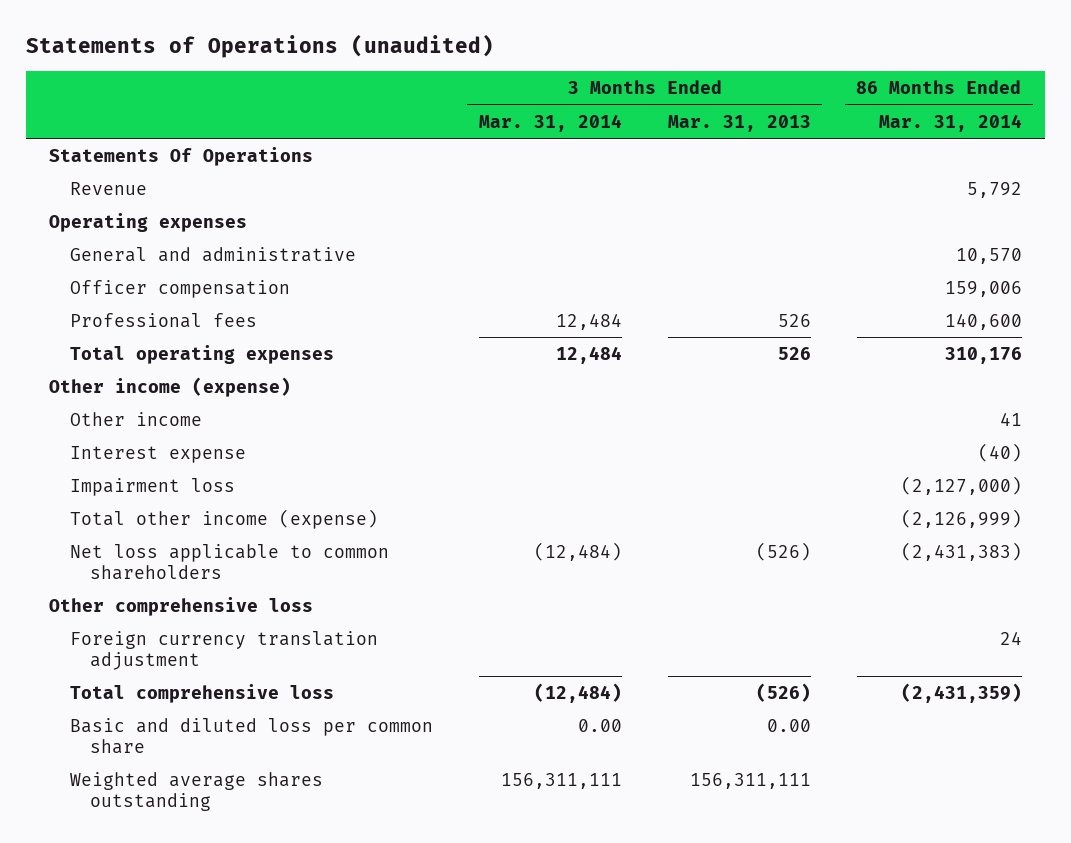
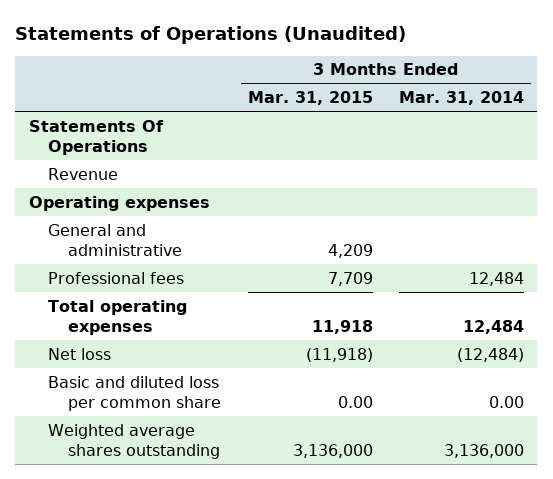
- Statements of Operations (unaudited)
+ Statements of Operations (Unaudited)
- | 3 Months Ended Mar. 31, 2014 | 3 Months Ended Mar. 31, 2013 | 86 Months Ended Mar. 31, 2014
+ | 3 Months Ended Mar. 31, 2015 | 3 Months Ended Mar. 31, 2014
- Officer compensation | | | 159,006
- Other income (expense)
- Other income | | | 41
- Interest expense | | | (40)
- Impairment loss | | | (2,127,000)
- Total other income (expense) | | | (2,126,999)
- Net loss applicable to common shareholders | (12,484) | (526) | (2,431,383)
- Other comprehensive loss
- Foreign currency translation adjustment | | | 24
- Total comprehensive loss | (12,484) | (526) | (2,431,359)
+ Net loss | (11,918) | (12,484)
- Weighted average shares outstanding | 156,311,111 | 156,311,111 |
+ Weighted average shares outstanding | 3,136,000 | 3,136,000

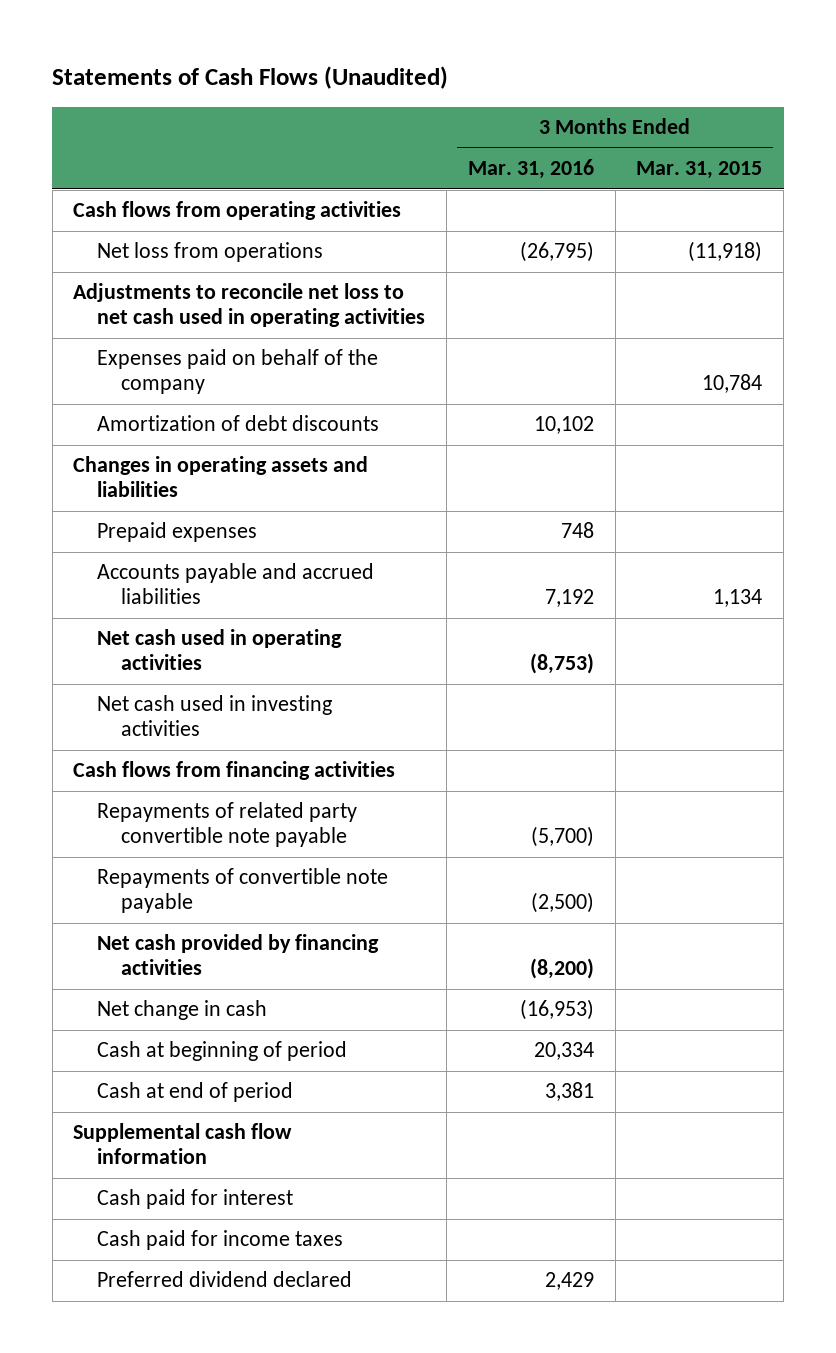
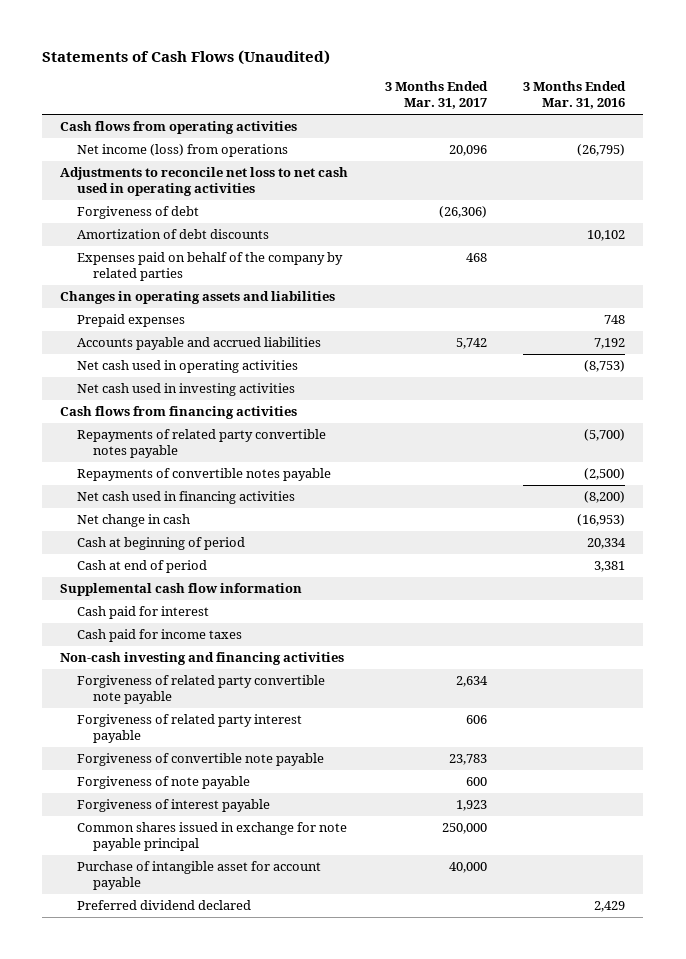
- | 3 Months Ended Mar. 31, 2016 | 3 Months Ended Mar. 31, 2015
+ | 3 Months Ended Mar. 31, 2017 | 3 Months Ended Mar. 31, 2016
- Net loss from operations | (26,795) | (11,918)
+ Net income (loss) from operations | 20,096 | (26,795)
- Expenses paid on behalf of the company | | 10,784
+ Forgiveness of debt | (26,306) |
+ Expenses paid on behalf of the company by related parties | 468 |
- Repayments of related party convertible note payable | (5,700) |
- Repayments of convertible note payable | (2,500) |
- Net cash provided by financing activities | (8,200) |
+ Repayments of related party convertible notes payable | | (5,700)
+ Repayments of convertible notes payable | | (2,500)
+ Net cash used in financing activities | | (8,200)
+ Non-cash investing and financing activities
+ Forgiveness of related party convertible note payable | 2,634 |
+ Forgiveness of related party interest payable | 606 |
+ Forgiveness of convertible note payable | 23,783 |
+ Forgiveness of note payable | 600 |
+ Forgiveness of interest payable | 1,923 |
+ Common shares issued in exchange for note payable principal | 250,000 |
+ Purchase of intangible asset for account payable | 40,000 |

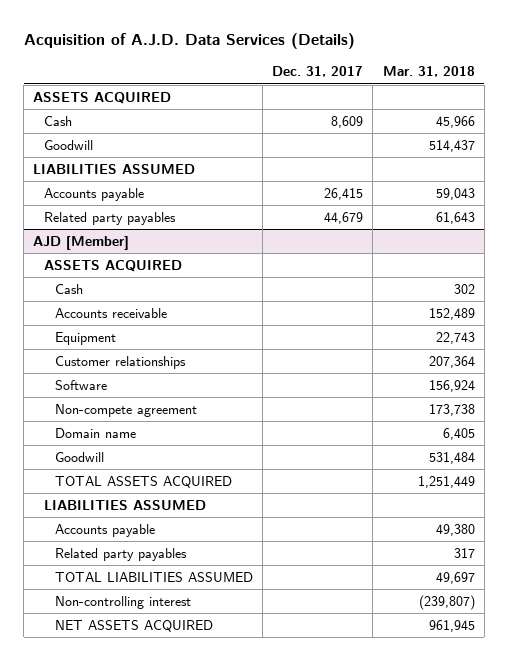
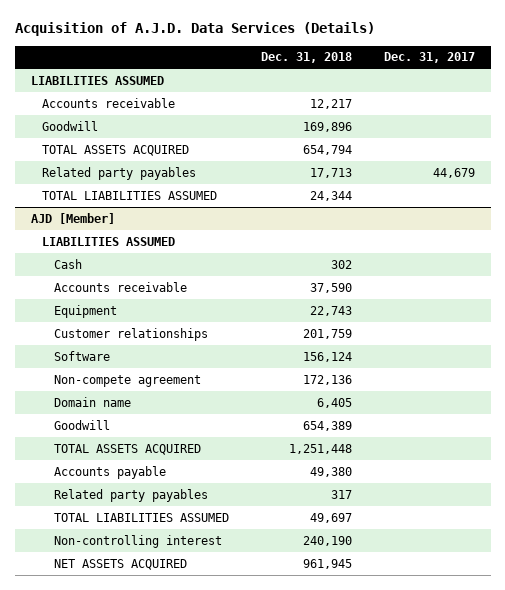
- | Dec. 31, 2017 | Mar. 31, 2018
+ | Dec. 31, 2018 | Dec. 31, 2017
- ASSETS ACQUIRED
- Cash | 8,609 | 45,966
- Accounts payable | 26,415 | 59,043
+ Accounts receivable | 12,217 |
moved down: Goodwill | 169,896 |
+ TOTAL ASSETS ACQUIRED | 654,794 |
+ TOTAL LIABILITIES ASSUMED | 24,344 |
@ AJD [Member]
- ASSETS ACQUIRED
moved up: LIABILITIES ASSUMED

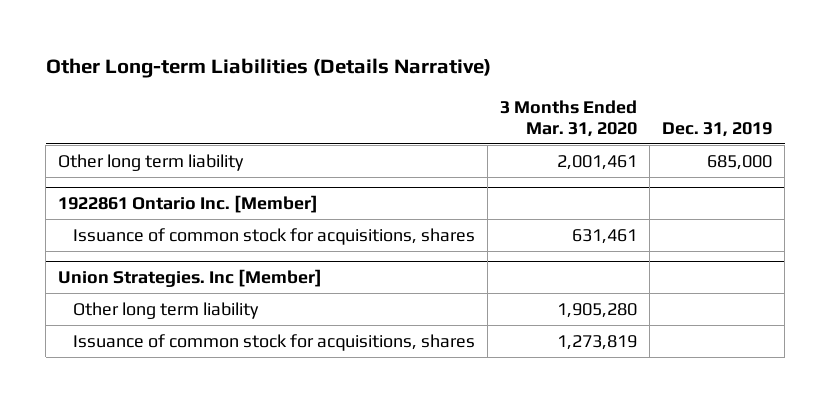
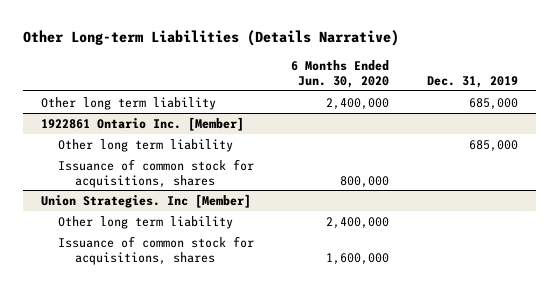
- | 3 Months Ended Mar. 31, 2020 | Dec. 31, 2019
+ | 6 Months Ended Jun. 30, 2020 | Dec. 31, 2019
@ 1922861 Ontario Inc. [Member]
+ Other long term liability | | 685,000

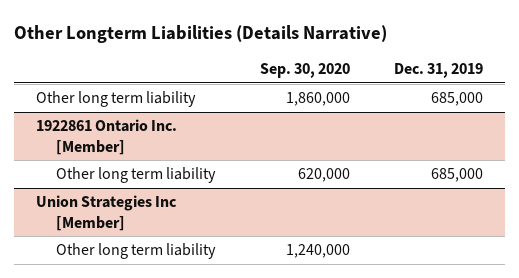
- Other Long-term Liabilities (Details Narrative)
+ Other Longterm Liabilities (Details Narrative)
- | 6 Months Ended Jun. 30, 2020 | Dec. 31, 2019
+ | Sep. 30, 2020 | Dec. 31, 2019
@ 1922861 Ontario Inc. [Member]
- Issuance of common stock for acquisitions, shares | 800,000 |
- Union Strategies. Inc [Member]
+ Union Strategies Inc [Member]
- Issuance of common stock for acquisitions, shares | 1,600,000 |

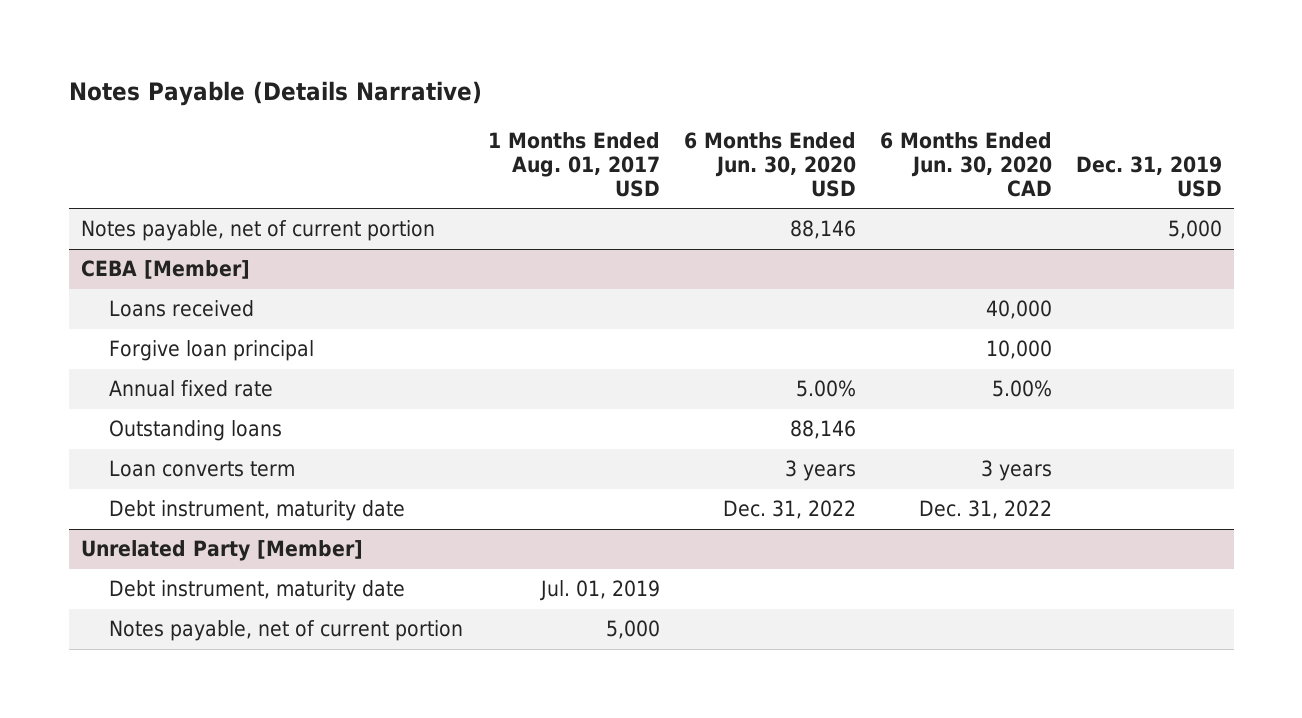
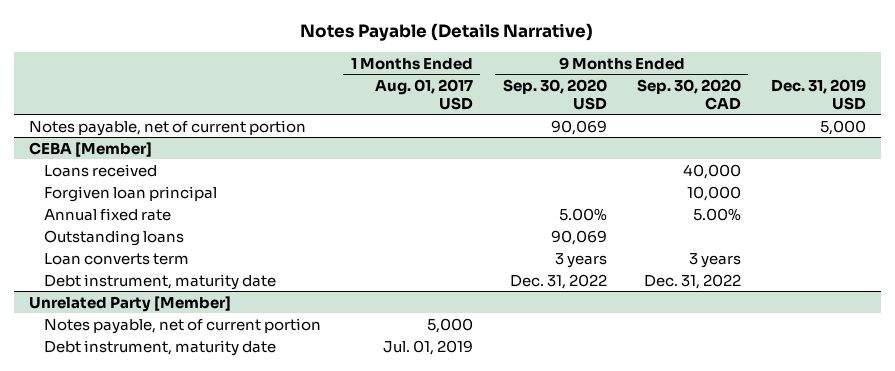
- | 1 Months Ended Aug. 01, 2017 USD | 6 Months Ended Jun. 30, 2020 USD | 6 Months Ended Jun. 30, 2020 CAD | Dec. 31, 2019 USD
+ | 1 Months Ended Aug. 01, 2017 USD | 9 Months Ended Sep. 30, 2020 USD | 9 Months Ended Sep. 30, 2020 CAD | Dec. 31, 2019 USD
@ CEBA [Member]
- Forgive loan principal | | | 10,000 |
+ Forgiven loan principal | | | 10,000 |
@ Unrelated Party [Member]
moved down: Debt instrument, maturity date | Jul. 01, 2019 | | |

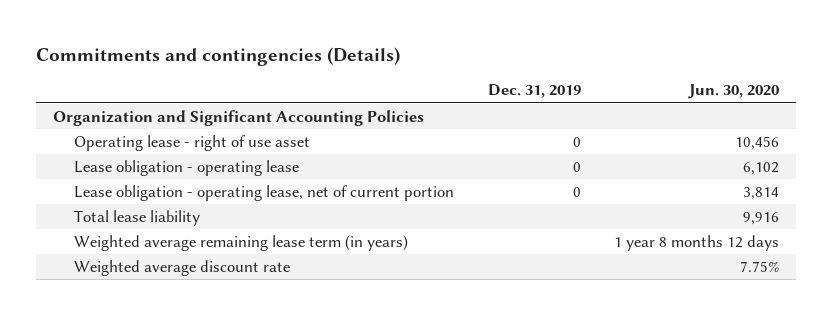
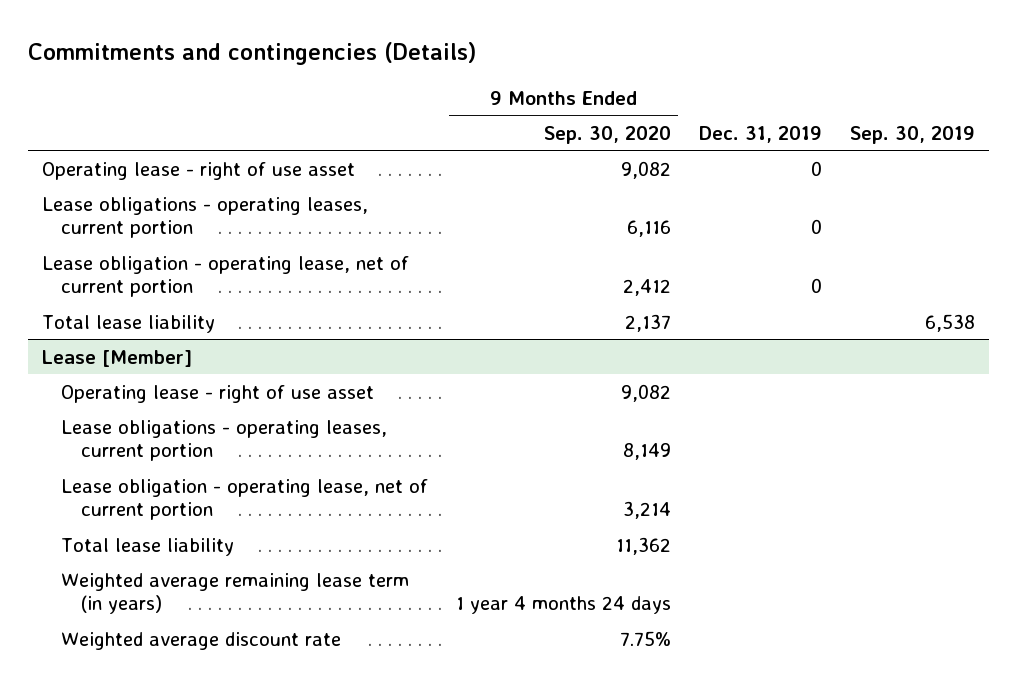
- | Dec. 31, 2019 | Jun. 30, 2020
+ | 9 Months Ended Sep. 30, 2020 | Dec. 31, 2019 | Sep. 30, 2019
- Organization and Significant Accounting Policies
- Lease obligation - operating lease | 0 | 6,102
+ Lease obligations - operating leases, current portion | 6,116 | 0 |
- Weighted average remaining lease term (in years) | | 1 year 8 months 12 days
- Weighted average discount rate | | 7.75%
+ Lease [Member]
+ Operating lease - right of use asset | 9,082 | |
+ Lease obligations - operating leases, current portion | 8,149 | |
+ Lease obligation - operating lease, net of current portion | 3,214 | |
+ Total lease liability | 11,362 | |
+ Weighted average remaining lease term (in years) | 1 year 4 months 24 days | |
+ Weighted average discount rate | 7.75% | |

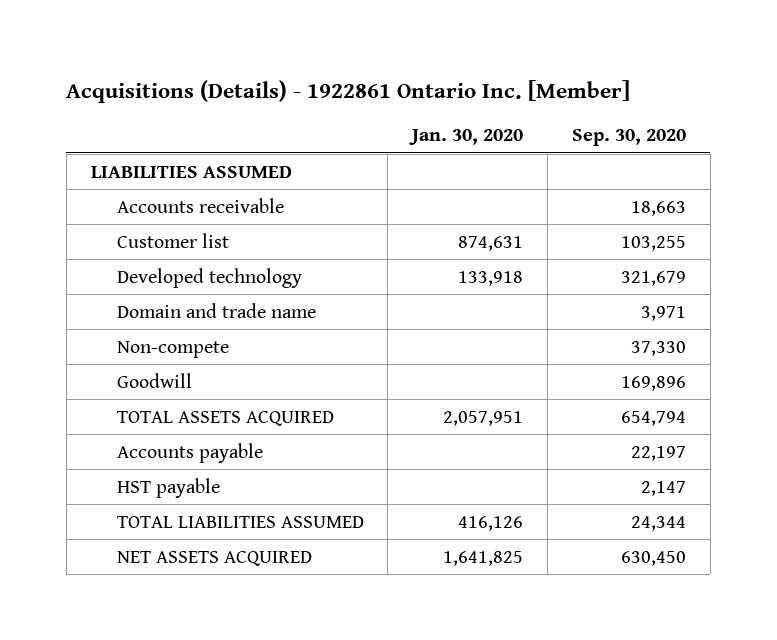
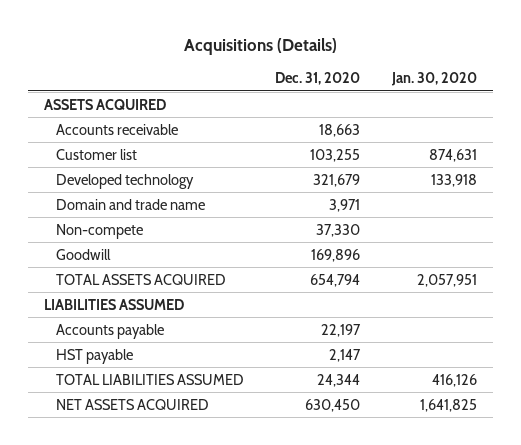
- Acquisitions (Details) - 1922861 Ontario Inc. [Member]
+ Acquisitions (Details)
- | Jan. 30, 2020 | Sep. 30, 2020
+ | Dec. 31, 2020 | Jan. 30, 2020
+ ASSETS ACQUIRED
moved down: LIABILITIES ASSUMED

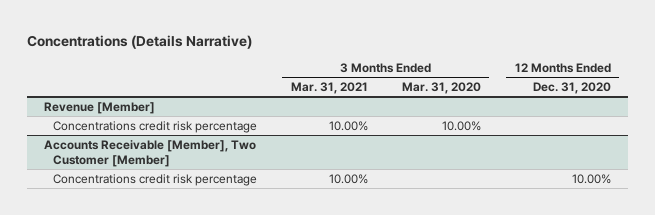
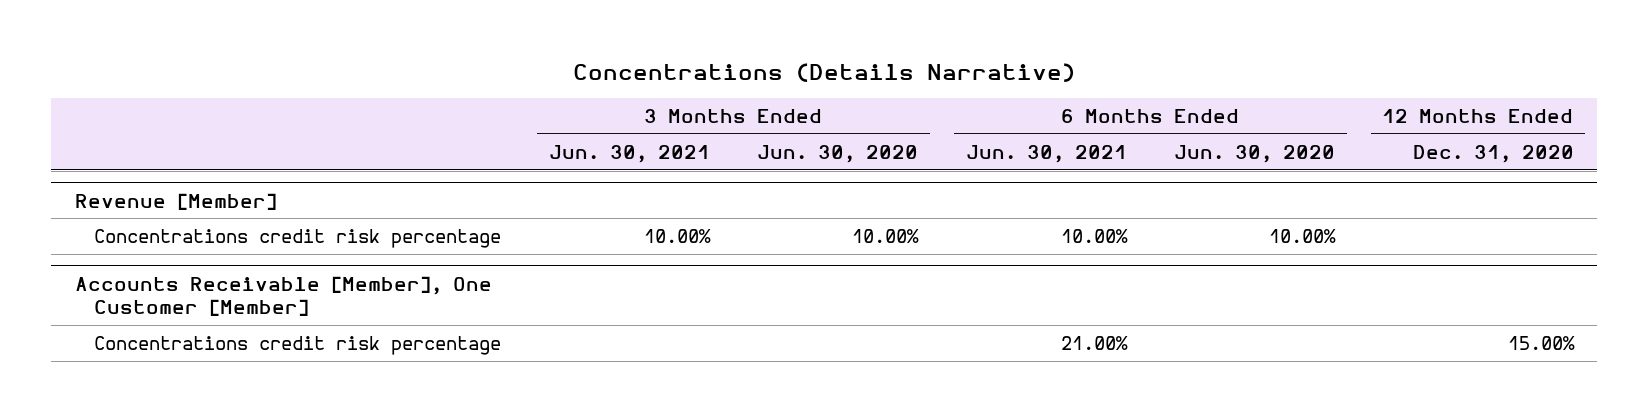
- | 3 Months Ended Mar. 31, 2021 | 3 Months Ended Mar. 31, 2020 | 12 Months Ended Dec. 31, 2020
+ | 3 Months Ended Jun. 30, 2021 | 3 Months Ended Jun. 30, 2020 | 6 Months Ended Jun. 30, 2021 | 6 Months Ended Jun. 30, 2020 | 12 Months Ended Dec. 31, 2020
- Accounts Receivable [Member], Two Customer [Member]
- Concentrations credit risk percentage | 10.00% | | 10.00%
+ Accounts Receivable [Member], One Customer [Member]
+ Concentrations credit risk percentage | | | 21.00% | | 15.00%

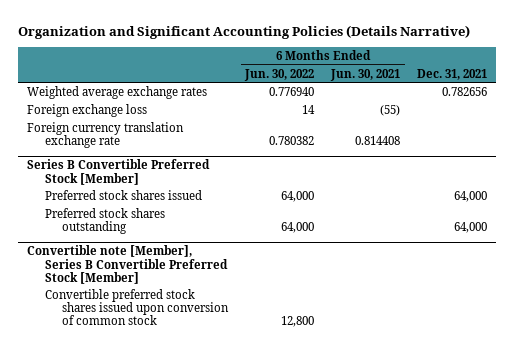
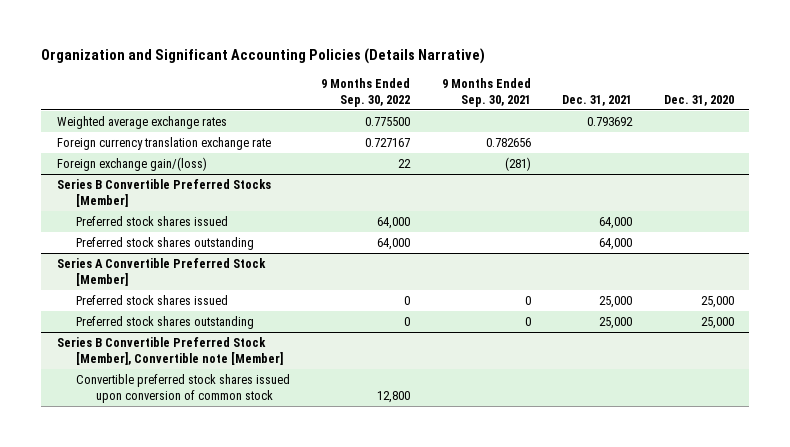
- | 6 Months Ended Jun. 30, 2022 | 6 Months Ended Jun. 30, 2021 | Dec. 31, 2021
+ | 9 Months Ended Sep. 30, 2022 | 9 Months Ended Sep. 30, 2021 | Dec. 31, 2021 | Dec. 31, 2020
- Weighted average exchange rates | 0.776940 | | 0.782656
- Foreign exchange loss | 14 | (55) |
+ Weighted average exchange rates | 0.775500 | | 0.793692 |
- Series B Convertible Preferred Stock [Member]
+ Foreign exchange gain/(loss) | 22 | (281) | |
+ Series B Convertible Preferred Stocks [Member]
- Convertible note [Member], Series B Convertible Preferred Stock [Member]
+ Series A Convertible Preferred Stock [Member]
+ Preferred stock shares issued | 0 | 0 | 25,000 | 25,000
+ Preferred stock shares outstanding | 0 | 0 | 25,000 | 25,000
+ Series B Convertible Preferred Stock [Member], Convertible note [Member]

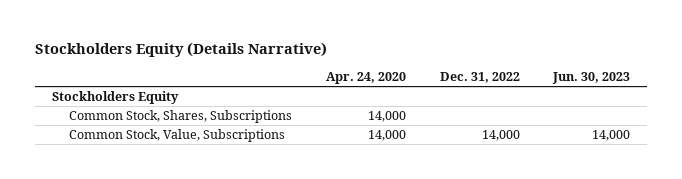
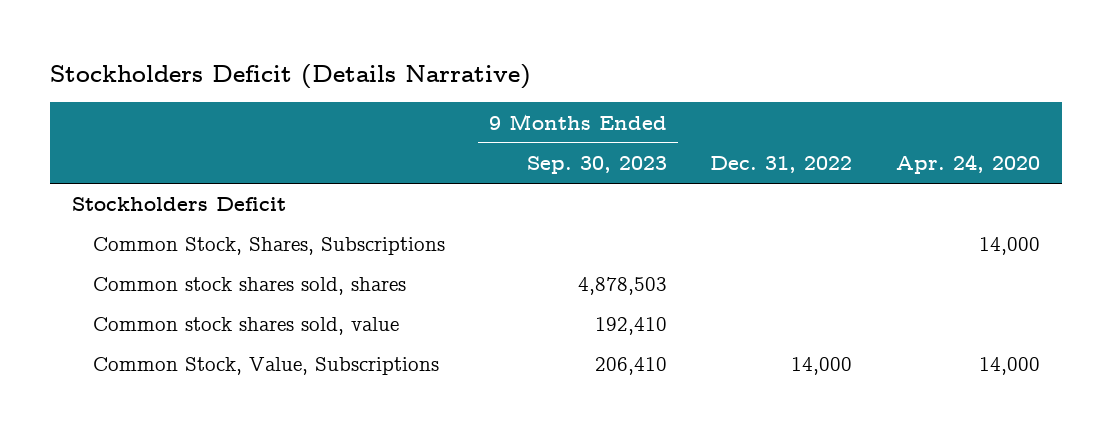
- Stockholders Equity (Details Narrative)
+ Stockholders Deficit (Details Narrative)
- | Apr. 24, 2020 | Dec. 31, 2022 | Jun. 30, 2023
+ | 9 Months Ended Sep. 30, 2023 | Dec. 31, 2022 | Apr. 24, 2020
- Stockholders Equity
+ Stockholders Deficit
+ Common stock shares sold, shares | 4,878,503 | |
+ Common stock shares sold, value | 192,410 | |

